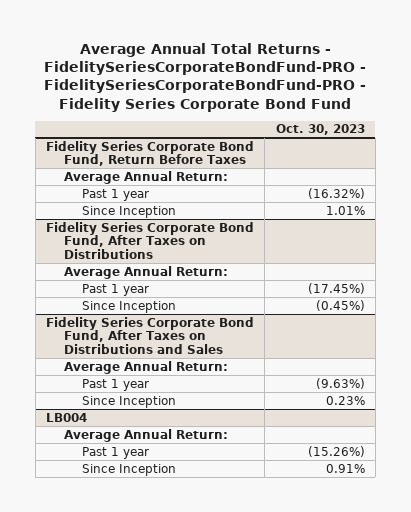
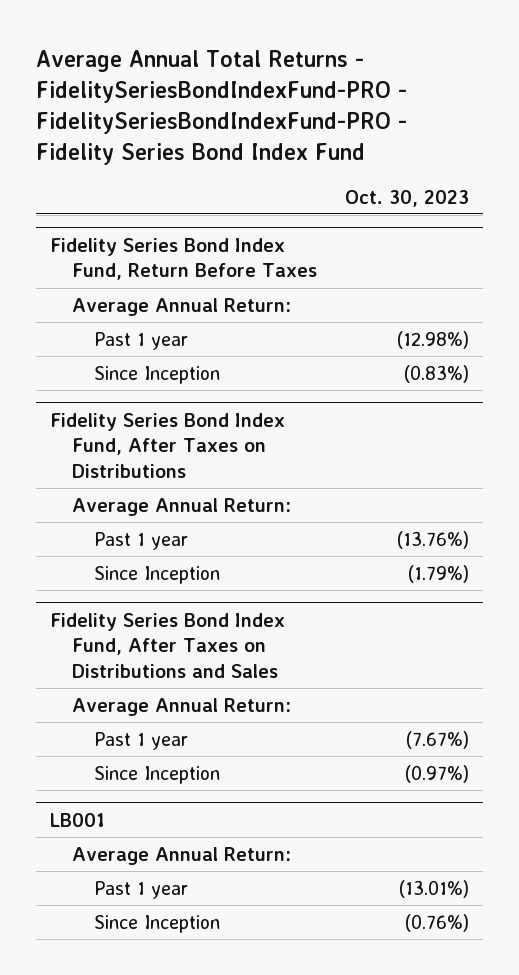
- Average Annual Total Returns - FidelitySeriesCorporateBondFund-PRO - FidelitySeriesCorporateBondFund-PRO - Fidelity Series Corporate Bond Fund
+ Average Annual Total Returns - FidelitySeriesBondIndexFund-PRO - FidelitySeriesBondIndexFund-PRO - Fidelity Series Bond Index Fund
- Fidelity Series Corporate Bond Fund, Return Before Taxes
+ Fidelity Series Bond Index Fund, Return Before Taxes
- Past 1 year | (16.32%)
- Since Inception | 1.01%
- Fidelity Series Corporate Bond Fund, After Taxes on Distributions
+ Past 1 year | (12.98%)
+ Since Inception | (0.83%)
+ Fidelity Series Bond Index Fund, After Taxes on Distributions
- Past 1 year | (17.45%)
- Since Inception | (0.45%)
- Fidelity Series Corporate Bond Fund, After Taxes on Distributions and Sales
+ Past 1 year | (13.76%)
+ Since Inception | (1.79%)
+ Fidelity Series Bond Index Fund, After Taxes on Distributions and Sales
- Past 1 year | (9.63%)
- Since Inception | 0.23%
- LB004
+ Past 1 year | (7.67%)
+ Since Inception | (0.97%)
+ LB001
- Past 1 year | (15.26%)
- Since Inception | 0.91%
+ Past 1 year | (13.01%)
+ Since Inception | (0.76%)

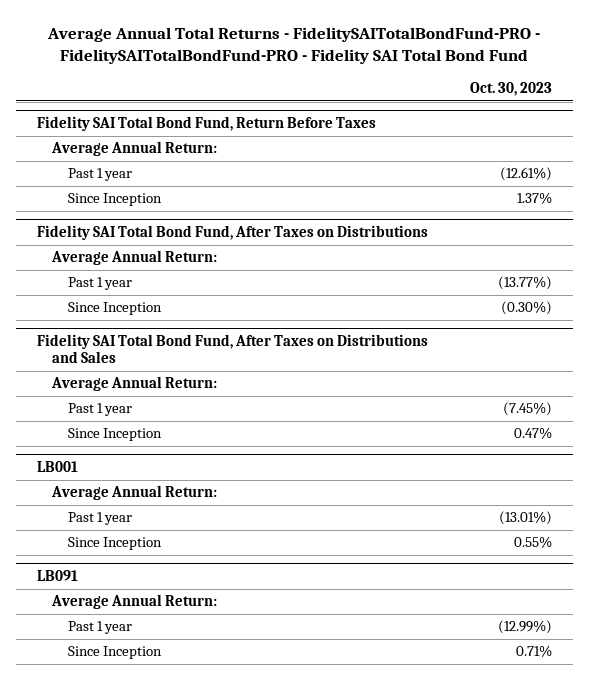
- Average Annual Total Returns - FidelitySeriesBondIndexFund-PRO - FidelitySeriesBondIndexFund-PRO - Fidelity Series Bond Index Fund
+ Average Annual Total Returns - FidelitySAITotalBondFund-PRO - FidelitySAITotalBondFund-PRO - Fidelity SAI Total Bond Fund
- Fidelity Series Bond Index Fund, Return Before Taxes
+ Fidelity SAI Total Bond Fund, Return Before Taxes
- Past 1 year | (12.98%)
- Since Inception | (0.83%)
- Fidelity Series Bond Index Fund, After Taxes on Distributions
+ Past 1 year | (12.61%)
+ Since Inception | 1.37%
+ Fidelity SAI Total Bond Fund, After Taxes on Distributions
- Past 1 year | (13.76%)
- Since Inception | (1.79%)
- Fidelity Series Bond Index Fund, After Taxes on Distributions and Sales
+ Past 1 year | (13.77%)
+ Since Inception | (0.30%)
+ Fidelity SAI Total Bond Fund, After Taxes on Distributions and Sales
- Past 1 year | (7.67%)
- Since Inception | (0.97%)
+ Past 1 year | (7.45%)
+ Since Inception | 0.47%
@ LB001
- Since Inception | (0.76%)
+ Since Inception | 0.55%
+ LB091
+ Average Annual Return:
+ Past 1 year | (12.99%)
+ Since Inception | 0.71%

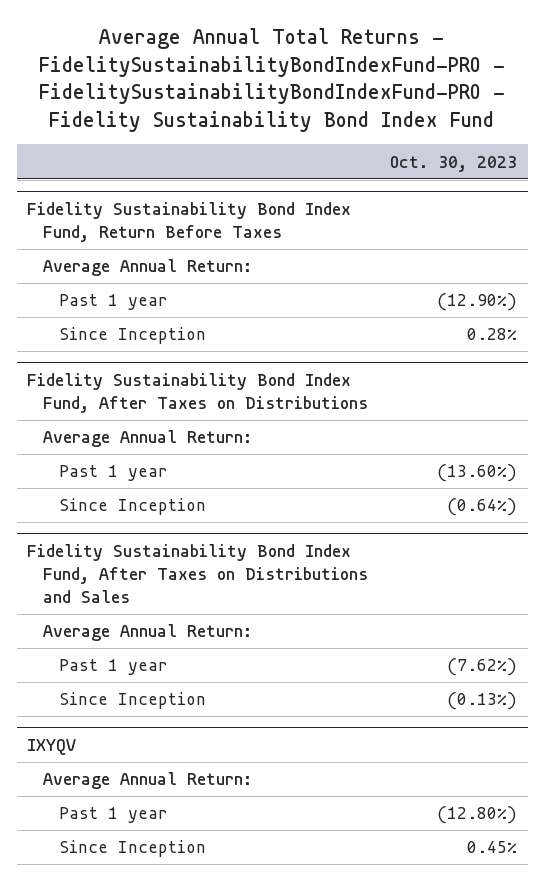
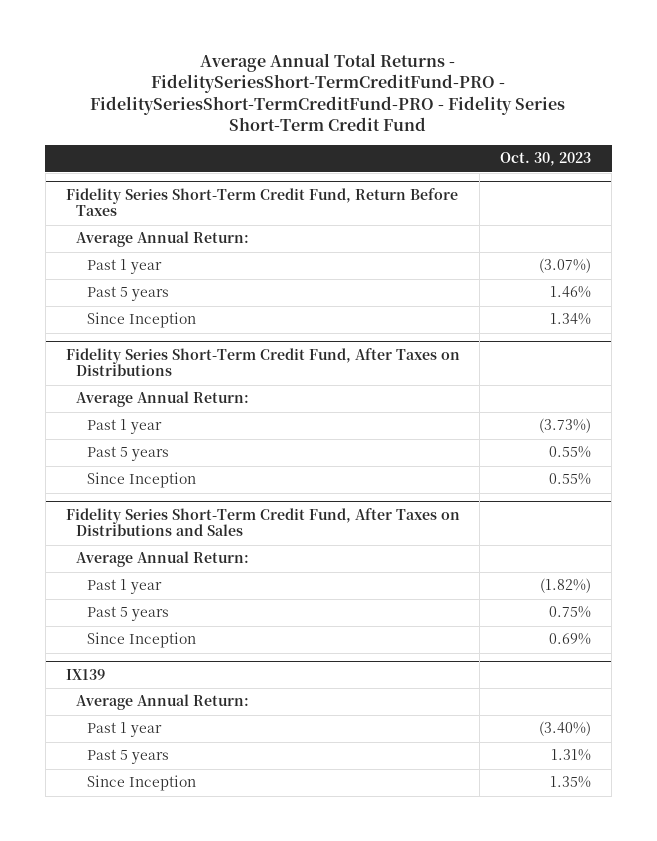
- Average Annual Total Returns - FidelitySustainabilityBondIndexFund-PRO - FidelitySustainabilityBondIndexFund-PRO - Fidelity Sustainability Bond Index Fund
+ Average Annual Total Returns - FidelitySeriesShort-TermCreditFund-PRO - FidelitySeriesShort-TermCreditFund-PRO - Fidelity Series Short-Term Credit Fund
- Fidelity Sustainability Bond Index Fund, Return Before Taxes
+ Fidelity Series Short-Term Credit Fund, Return Before Taxes
- Past 1 year | (12.90%)
- Since Inception | 0.28%
- Fidelity Sustainability Bond Index Fund, After Taxes on Distributions
+ Past 1 year | (3.07%)
+ Past 5 years | 1.46%
+ Since Inception | 1.34%
+ Fidelity Series Short-Term Credit Fund, After Taxes on Distributions
- Past 1 year | (13.60%)
- Since Inception | (0.64%)
- Fidelity Sustainability Bond Index Fund, After Taxes on Distributions and Sales
+ Past 1 year | (3.73%)
+ Past 5 years | 0.55%
+ Since Inception | 0.55%
+ Fidelity Series Short-Term Credit Fund, After Taxes on Distributions and Sales
- Past 1 year | (7.62%)
- Since Inception | (0.13%)
- IXYQV
+ Past 1 year | (1.82%)
+ Past 5 years | 0.75%
+ Since Inception | 0.69%
+ IX139
- Past 1 year | (12.80%)
- Since Inception | 0.45%
+ Past 1 year | (3.40%)
+ Past 5 years | 1.31%
+ Since Inception | 1.35%

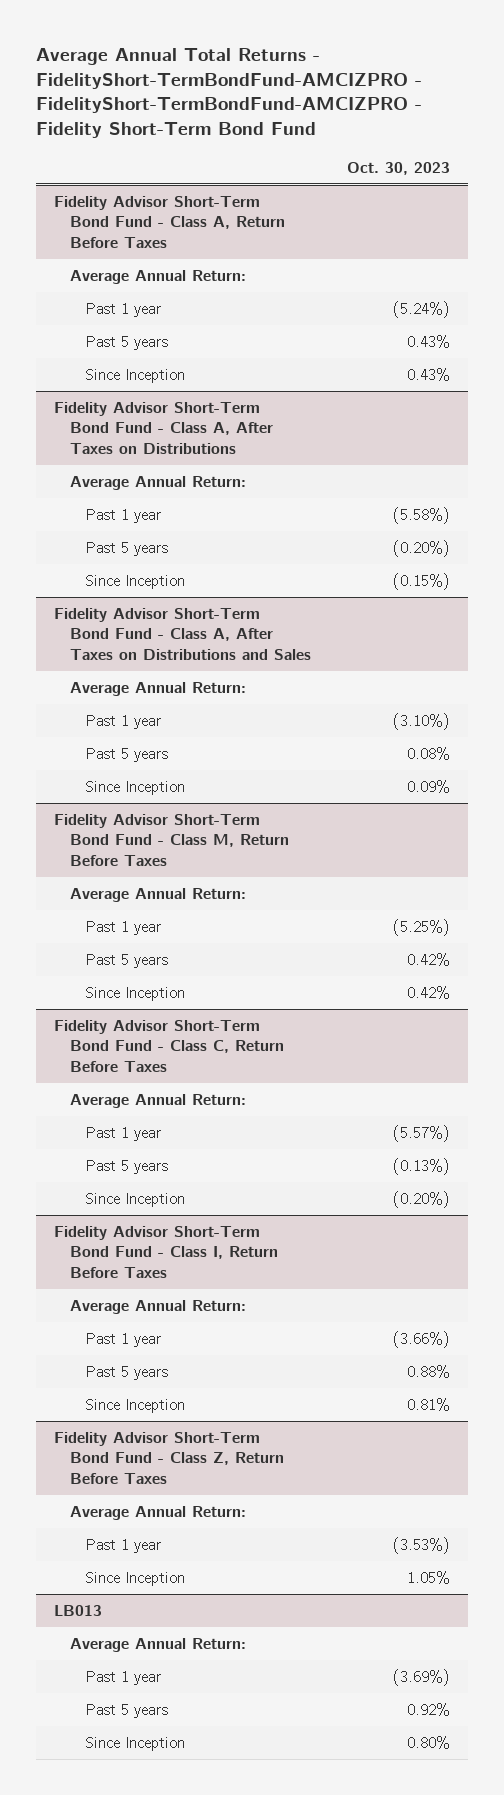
- Average Annual Total Returns - FidelitySeriesShort-TermCreditFund-PRO - FidelitySeriesShort-TermCreditFund-PRO - Fidelity Series Short-Term Credit Fund
+ Average Annual Total Returns - FidelityShort-TermBondFund-AMCIZPRO - FidelityShort-TermBondFund-AMCIZPRO - Fidelity Short-Term Bond Fund
- Fidelity Series Short-Term Credit Fund, Return Before Taxes
+ Fidelity Advisor Short-Term Bond Fund - Class A, Return Before Taxes
- Past 1 year | (3.07%)
- Past 5 years | 1.46%
- Since Inception | 1.34%
- Fidelity Series Short-Term Credit Fund, After Taxes on Distributions
+ Past 1 year | (5.24%)
+ Past 5 years | 0.43%
+ Since Inception | 0.43%
+ Fidelity Advisor Short-Term Bond Fund - Class A, After Taxes on Distributions
- Past 1 year | (3.73%)
- Past 5 years | 0.55%
- Since Inception | 0.55%
- Fidelity Series Short-Term Credit Fund, After Taxes on Distributions and Sales
+ Past 1 year | (5.58%)
+ Past 5 years | (0.20%)
+ Since Inception | (0.15%)
+ Fidelity Advisor Short-Term Bond Fund - Class A, After Taxes on Distributions and Sales
- Past 1 year | (1.82%)
- Past 5 years | 0.75%
- Since Inception | 0.69%
- IX139
+ Past 1 year | (3.10%)
+ Past 5 years | 0.08%
+ Since Inception | 0.09%
+ Fidelity Advisor Short-Term Bond Fund - Class M, Return Before Taxes
- Past 1 year | (3.40%)
- Past 5 years | 1.31%
- Since Inception | 1.35%
+ Past 1 year | (5.25%)
+ Past 5 years | 0.42%
+ Since Inception | 0.42%
+ Fidelity Advisor Short-Term Bond Fund - Class C, Return Before Taxes
+ Average Annual Return:
+ Past 1 year | (5.57%)
+ Past 5 years | (0.13%)
+ Since Inception | (0.20%)
+ Fidelity Advisor Short-Term Bond Fund - Class I, Return Before Taxes
+ Average Annual Return:
+ Past 1 year | (3.66%)
+ Past 5 years | 0.88%
+ Since Inception | 0.81%
+ Fidelity Advisor Short-Term Bond Fund - Class Z, Return Before Taxes
+ Average Annual Return:
+ Past 1 year | (3.53%)
+ Since Inception | 1.05%
+ LB013
+ Average Annual Return:
+ Past 1 year | (3.69%)
+ Past 5 years | 0.92%
+ Since Inception | 0.80%

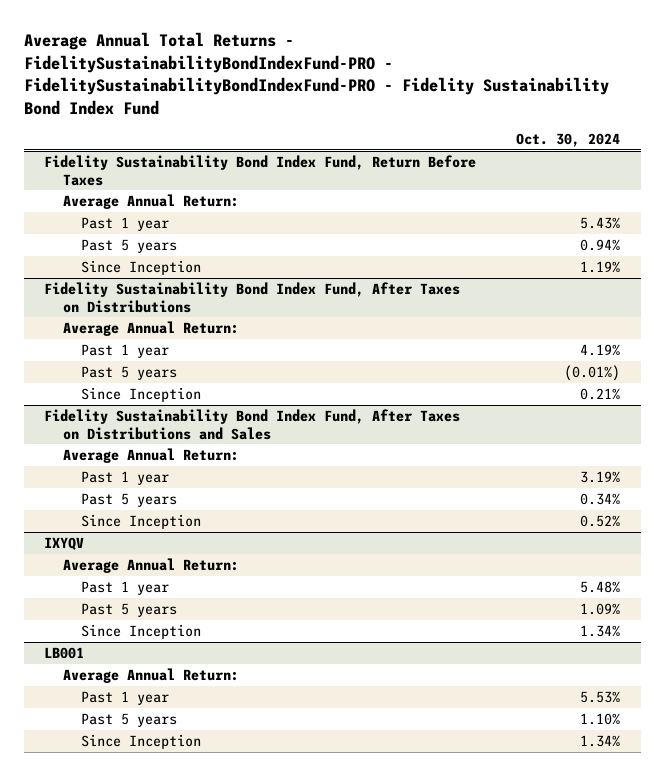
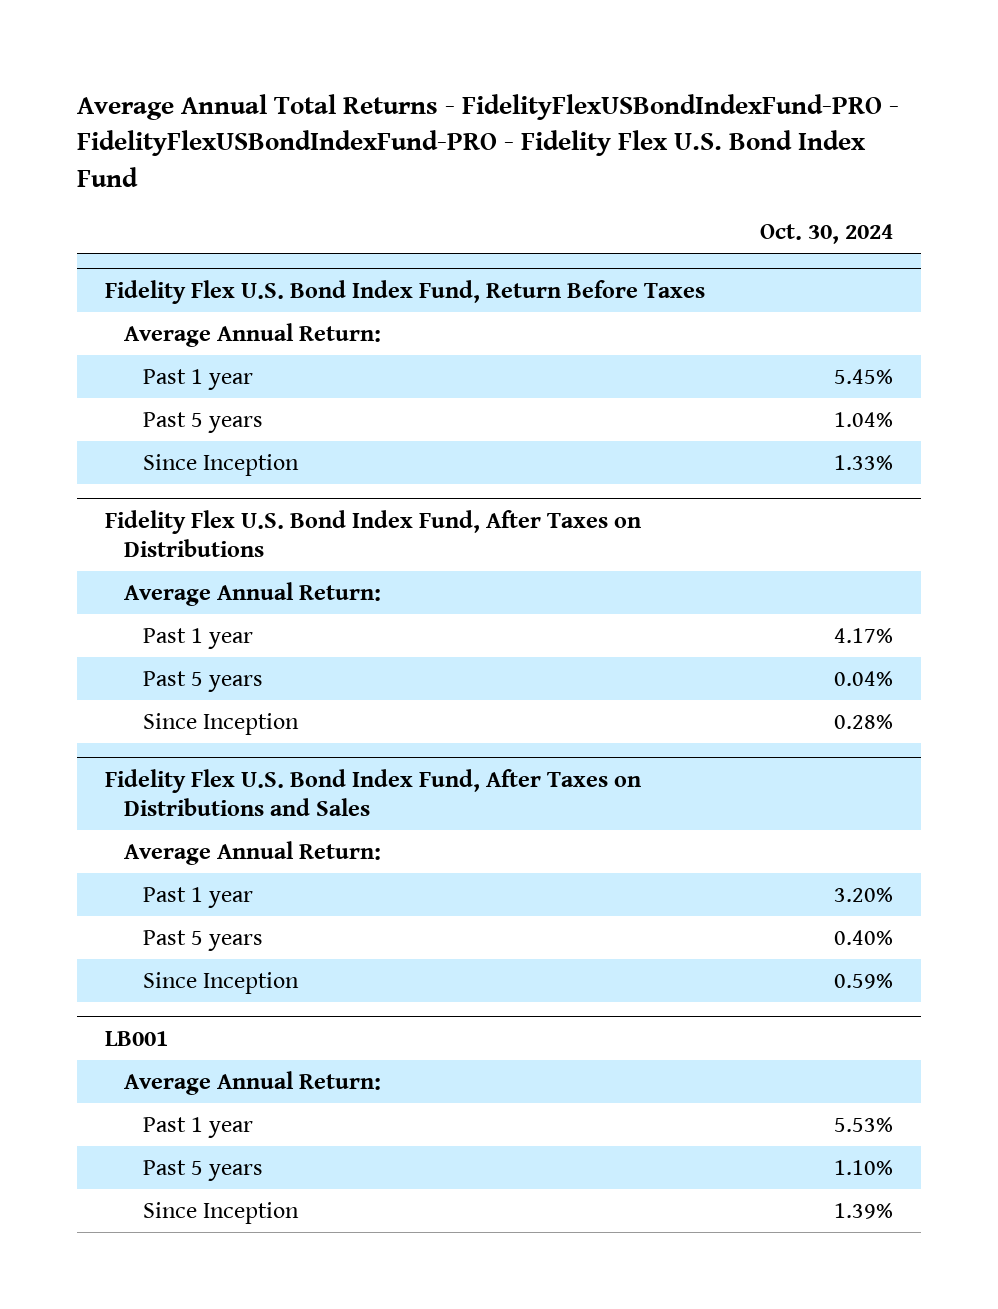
- Average Annual Total Returns - FidelitySustainabilityBondIndexFund-PRO - FidelitySustainabilityBondIndexFund-PRO - Fidelity Sustainability Bond Index Fund
+ Average Annual Total Returns - FidelityFlexUSBondIndexFund-PRO - FidelityFlexUSBondIndexFund-PRO - Fidelity Flex U.S. Bond Index Fund
- Fidelity Sustainability Bond Index Fund, Return Before Taxes
- Average Annual Return:
- Past 1 year | 5.43%
- Past 5 years | 0.94%
- Since Inception | 1.19%
- Fidelity Sustainability Bond Index Fund, After Taxes on Distributions
+ Fidelity Flex U.S. Bond Index Fund, Return Before Taxes
- Past 1 year | 4.19%
- Past 5 years | (0.01%)
- Since Inception | 0.21%
- Fidelity Sustainability Bond Index Fund, After Taxes on Distributions and Sales
+ Past 1 year | 5.45%
+ Past 5 years | 1.04%
+ Since Inception | 1.33%
+ Fidelity Flex U.S. Bond Index Fund, After Taxes on Distributions
- Past 1 year | 3.19%
- Past 5 years | 0.34%
- Since Inception | 0.52%
- IXYQV
+ Past 1 year | 4.17%
+ Past 5 years | 0.04%
+ Since Inception | 0.28%
+ Fidelity Flex U.S. Bond Index Fund, After Taxes on Distributions and Sales
- Past 1 year | 5.48%
- Past 5 years | 1.09%
- Since Inception | 1.34%
+ Past 1 year | 3.20%
+ Past 5 years | 0.40%
+ Since Inception | 0.59%
@ LB001
- Since Inception | 1.34%
+ Since Inception | 1.39%

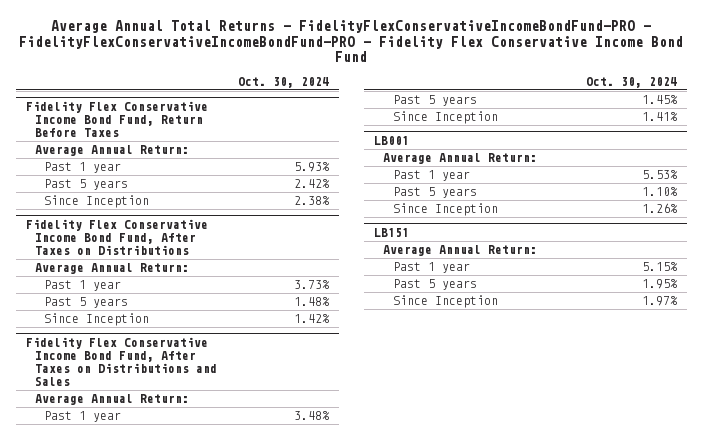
- Average Annual Total Returns - FidelityFlexUSBondIndexFund-PRO - FidelityFlexUSBondIndexFund-PRO - Fidelity Flex U.S. Bond Index Fund
+ Average Annual Total Returns - FidelityFlexConservativeIncomeBondFund-PRO - FidelityFlexConservativeIncomeBondFund-PRO - Fidelity Flex Conservative Income Bond Fund
- Fidelity Flex U.S. Bond Index Fund, Return Before Taxes
+ Fidelity Flex Conservative Income Bond Fund, Return Before Taxes
- Past 1 year | 5.45%
- Past 5 years | 1.04%
- Since Inception | 1.33%
- Fidelity Flex U.S. Bond Index Fund, After Taxes on Distributions
+ Past 1 year | 5.93%
+ Past 5 years | 2.42%
+ Since Inception | 2.38%
+ Fidelity Flex Conservative Income Bond Fund, After Taxes on Distributions
- Past 1 year | 4.17%
- Past 5 years | 0.04%
- Since Inception | 0.28%
- Fidelity Flex U.S. Bond Index Fund, After Taxes on Distributions and Sales
+ Past 1 year | 3.73%
+ Past 5 years | 1.48%
+ Since Inception | 1.42%
+ Fidelity Flex Conservative Income Bond Fund, After Taxes on Distributions and Sales
- Past 1 year | 3.20%
- Past 5 years | 0.40%
- Since Inception | 0.59%
+ Past 1 year | 3.48%
+ Past 5 years | 1.45%
+ Since Inception | 1.41%
@ LB001
- Since Inception | 1.39%
+ Since Inception | 1.26%
+ LB151
+ Average Annual Return:
+ Past 1 year | 5.15%
+ Past 5 years | 1.95%
+ Since Inception | 1.97%

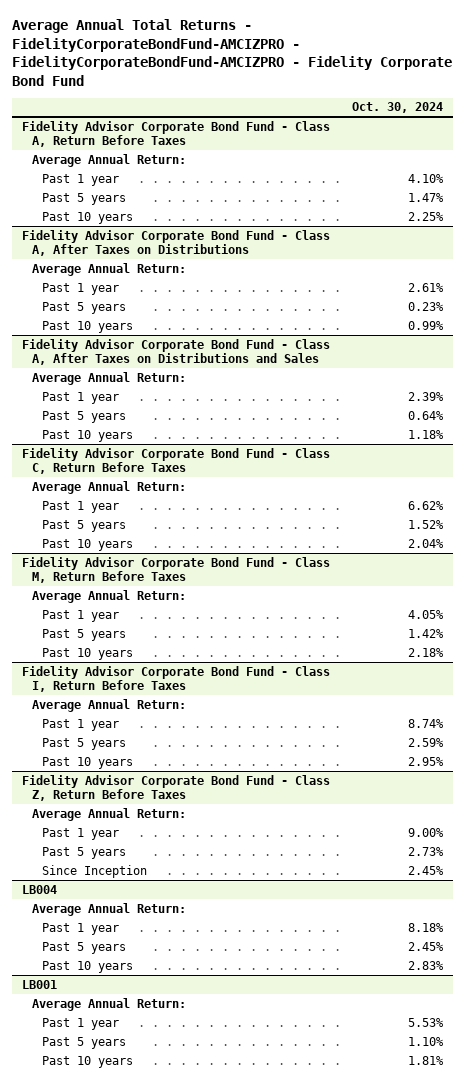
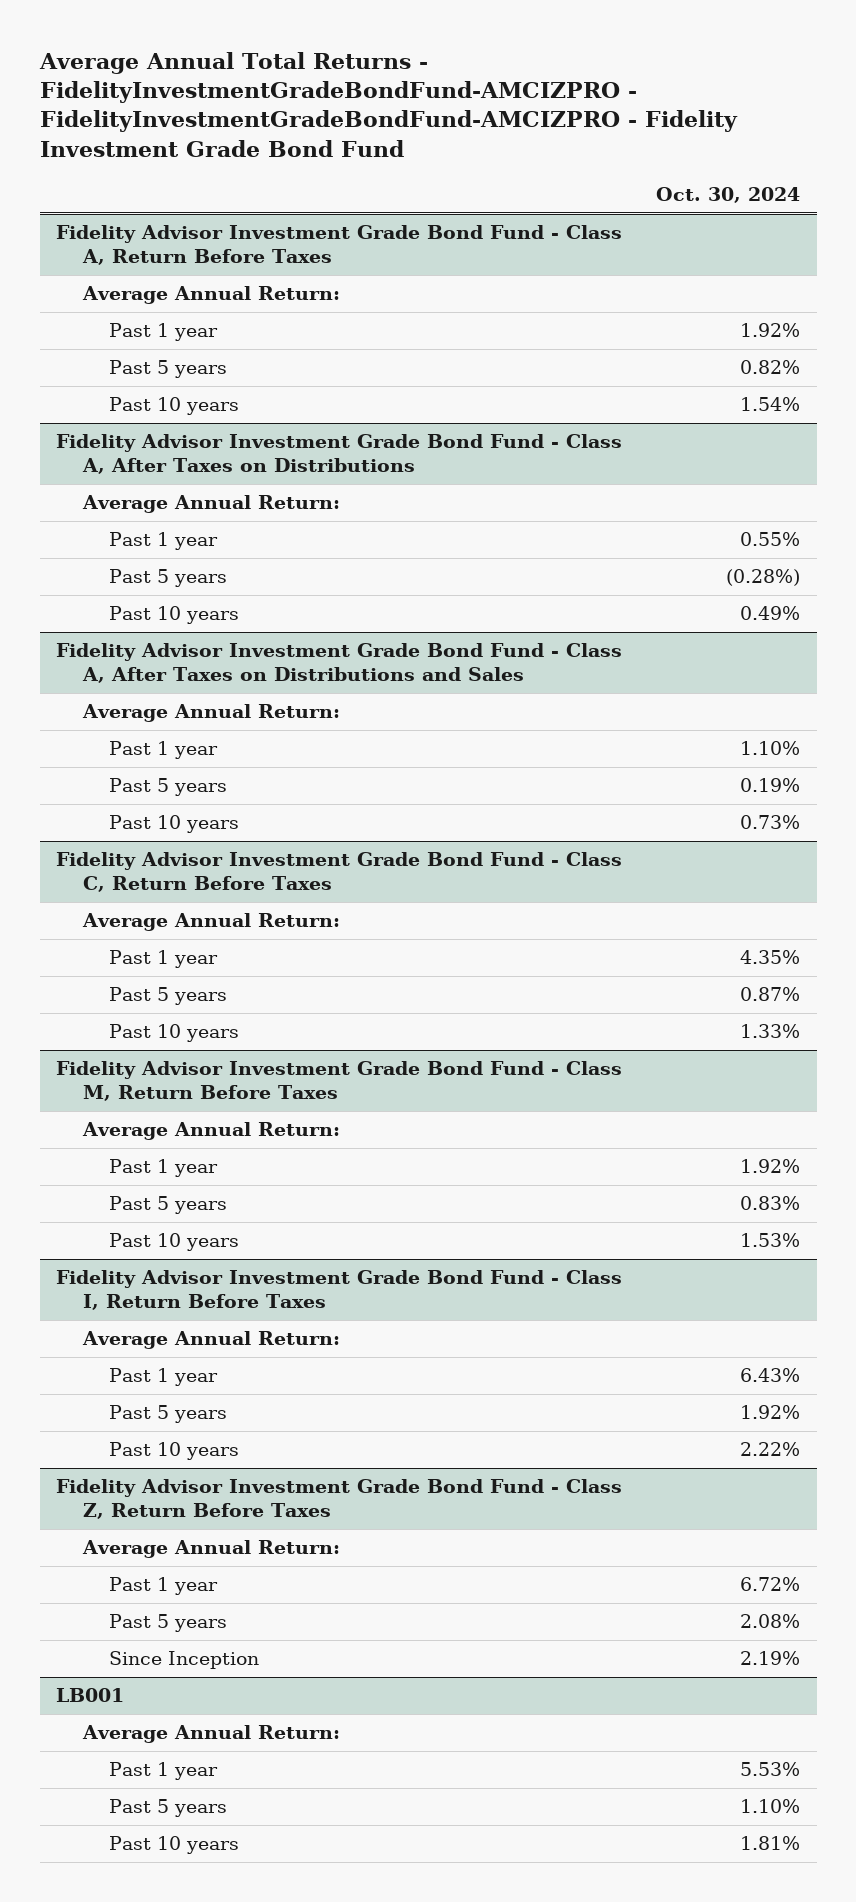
- Average Annual Total Returns - FidelityCorporateBondFund-AMCIZPRO - FidelityCorporateBondFund-AMCIZPRO - Fidelity Corporate Bond Fund
+ Average Annual Total Returns - FidelityInvestmentGradeBondFund-AMCIZPRO - FidelityInvestmentGradeBondFund-AMCIZPRO - Fidelity Investment Grade Bond Fund
- Fidelity Advisor Corporate Bond Fund - Class A, Return Before Taxes
- Average Annual Return:
- Past 1 year | 4.10%
- Past 5 years | 1.47%
- Past 10 years | 2.25%
- Fidelity Advisor Corporate Bond Fund - Class A, After Taxes on Distributions
+ Fidelity Advisor Investment Grade Bond Fund - Class A, Return Before Taxes
- Past 1 year | 2.61%
- Past 5 years | 0.23%
- Past 10 years | 0.99%
- Fidelity Advisor Corporate Bond Fund - Class A, After Taxes on Distributions and Sales
+ Past 1 year | 1.92%
+ Past 5 years | 0.82%
+ Past 10 years | 1.54%
+ Fidelity Advisor Investment Grade Bond Fund - Class A, After Taxes on Distributions
- Past 1 year | 2.39%
- Past 5 years | 0.64%
- Past 10 years | 1.18%
- Fidelity Advisor Corporate Bond Fund - Class C, Return Before Taxes
+ Past 1 year | 0.55%
+ Past 5 years | (0.28%)
+ Past 10 years | 0.49%
+ Fidelity Advisor Investment Grade Bond Fund - Class A, After Taxes on Distributions and Sales
- Past 1 year | 6.62%
- Past 5 years | 1.52%
- Past 10 years | 2.04%
- Fidelity Advisor Corporate Bond Fund - Class M, Return Before Taxes
+ Past 1 year | 1.10%
+ Past 5 years | 0.19%
+ Past 10 years | 0.73%
+ Fidelity Advisor Investment Grade Bond Fund - Class C, Return Before Taxes
- Past 1 year | 4.05%
- Past 5 years | 1.42%
- Past 10 years | 2.18%
- Fidelity Advisor Corporate Bond Fund - Class I, Return Before Taxes
+ Past 1 year | 4.35%
+ Past 5 years | 0.87%
+ Past 10 years | 1.33%
+ Fidelity Advisor Investment Grade Bond Fund - Class M, Return Before Taxes
- Past 1 year | 8.74%
- Past 5 years | 2.59%
- Past 10 years | 2.95%
- Fidelity Advisor Corporate Bond Fund - Class Z, Return Before Taxes
+ Past 1 year | 1.92%
+ Past 5 years | 0.83%
+ Past 10 years | 1.53%
+ Fidelity Advisor Investment Grade Bond Fund - Class I, Return Before Taxes
- Past 1 year | 9.00%
- Past 5 years | 2.73%
- Since Inception | 2.45%
- LB004
+ Past 1 year | 6.43%
+ Past 5 years | 1.92%
+ Past 10 years | 2.22%
+ Fidelity Advisor Investment Grade Bond Fund - Class Z, Return Before Taxes
- Past 1 year | 8.18%
- Past 5 years | 2.45%
- Past 10 years | 2.83%
+ Past 1 year | 6.72%
+ Past 5 years | 2.08%
+ Since Inception | 2.19%

